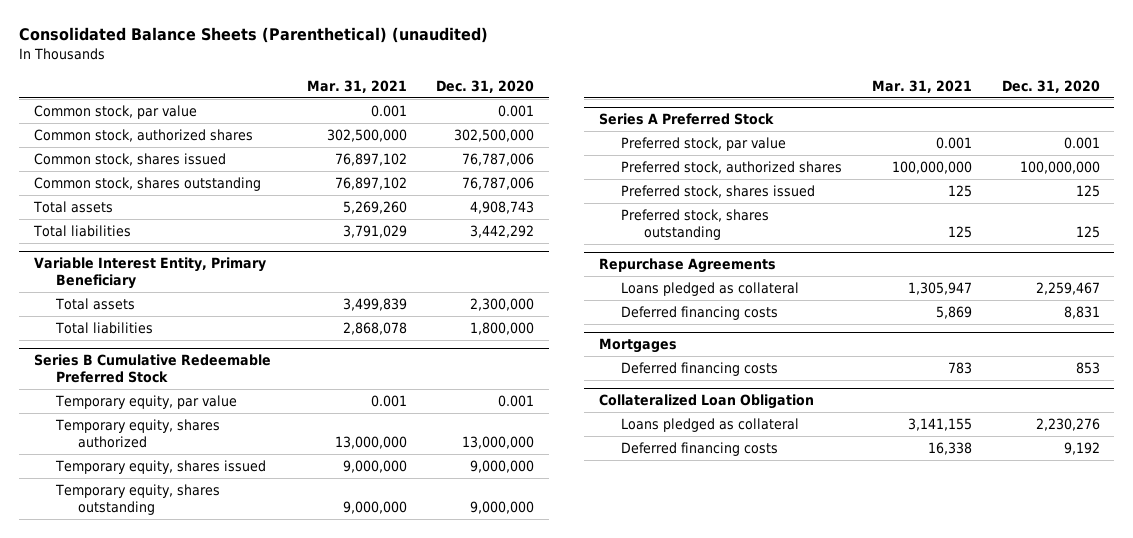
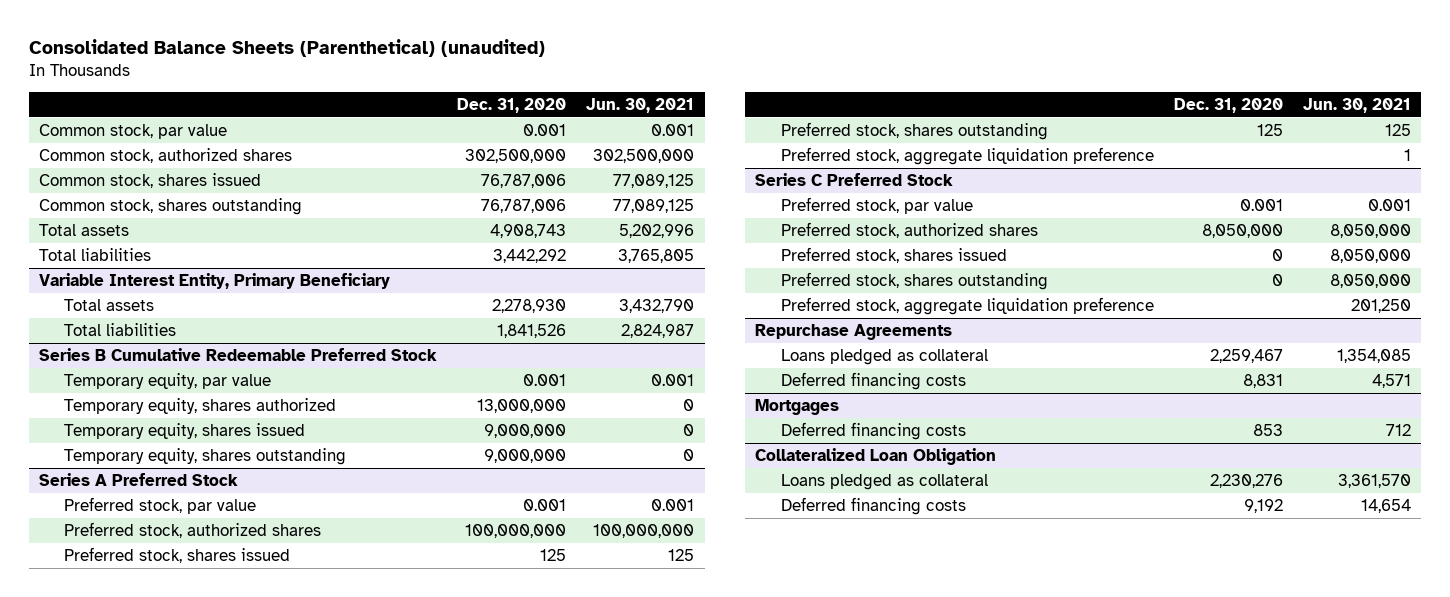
- | Mar. 31, 2021 | Dec. 31, 2020
+ | Dec. 31, 2020 | Jun. 30, 2021
@ Variable Interest Entity, Primary Beneficiary
- Total assets | 3,499,839 | 2,300,000
- Total liabilities | 2,868,078 | 1,800,000
+ Total assets | 2,278,930 | 3,432,790
+ Total liabilities | 1,841,526 | 2,824,987
@ Series A Preferred Stock
+ Preferred stock, aggregate liquidation preference | | 1
+ Series C Preferred Stock
+ Preferred stock, par value | 0.001 | 0.001
+ Preferred stock, authorized shares | 8,050,000 | 8,050,000
+ Preferred stock, shares issued | 0 | 8,050,000
+ Preferred stock, shares outstanding | 0 | 8,050,000
+ Preferred stock, aggregate liquidation preference | | 201,250

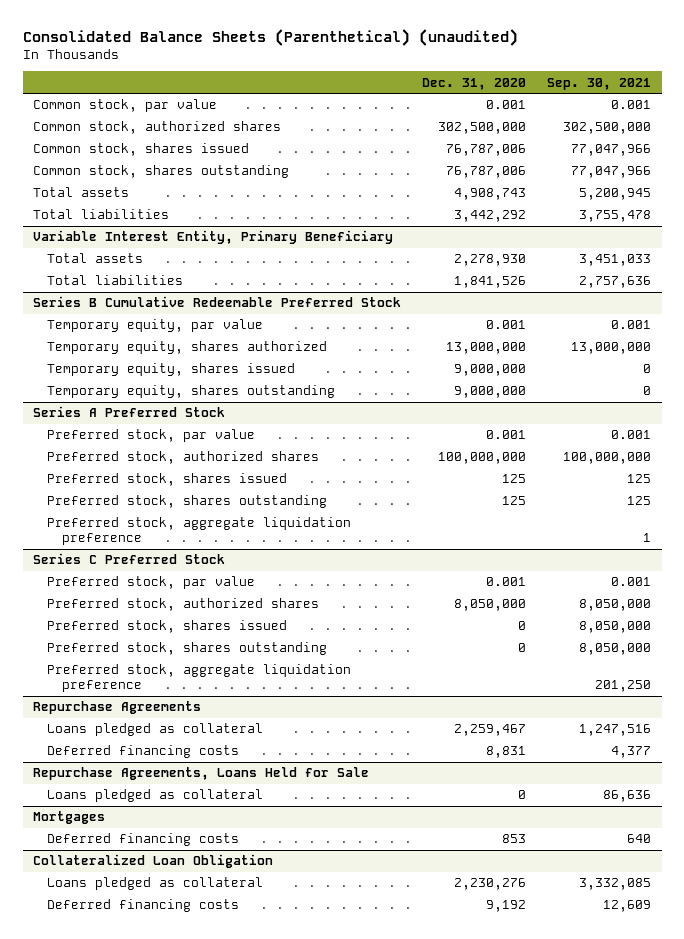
- | Dec. 31, 2020 | Jun. 30, 2021
+ | Dec. 31, 2020 | Sep. 30, 2021
+ Repurchase Agreements, Loans Held for Sale
+ Loans pledged as collateral | 0 | 86,636

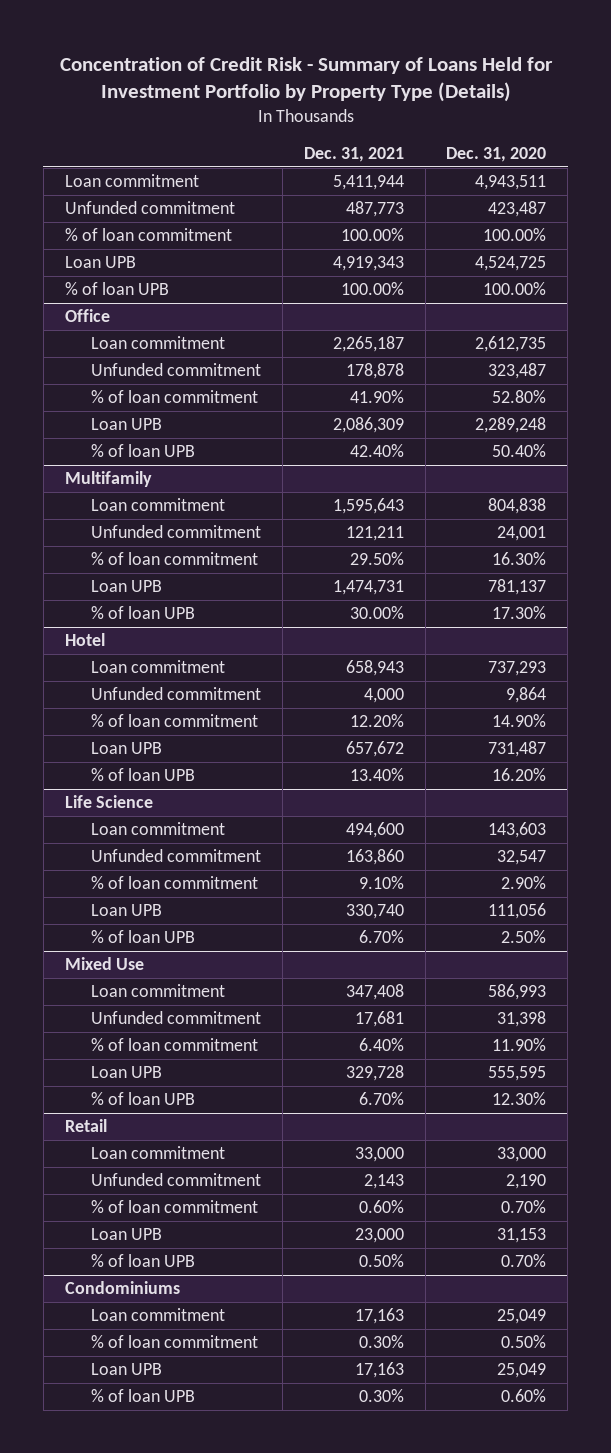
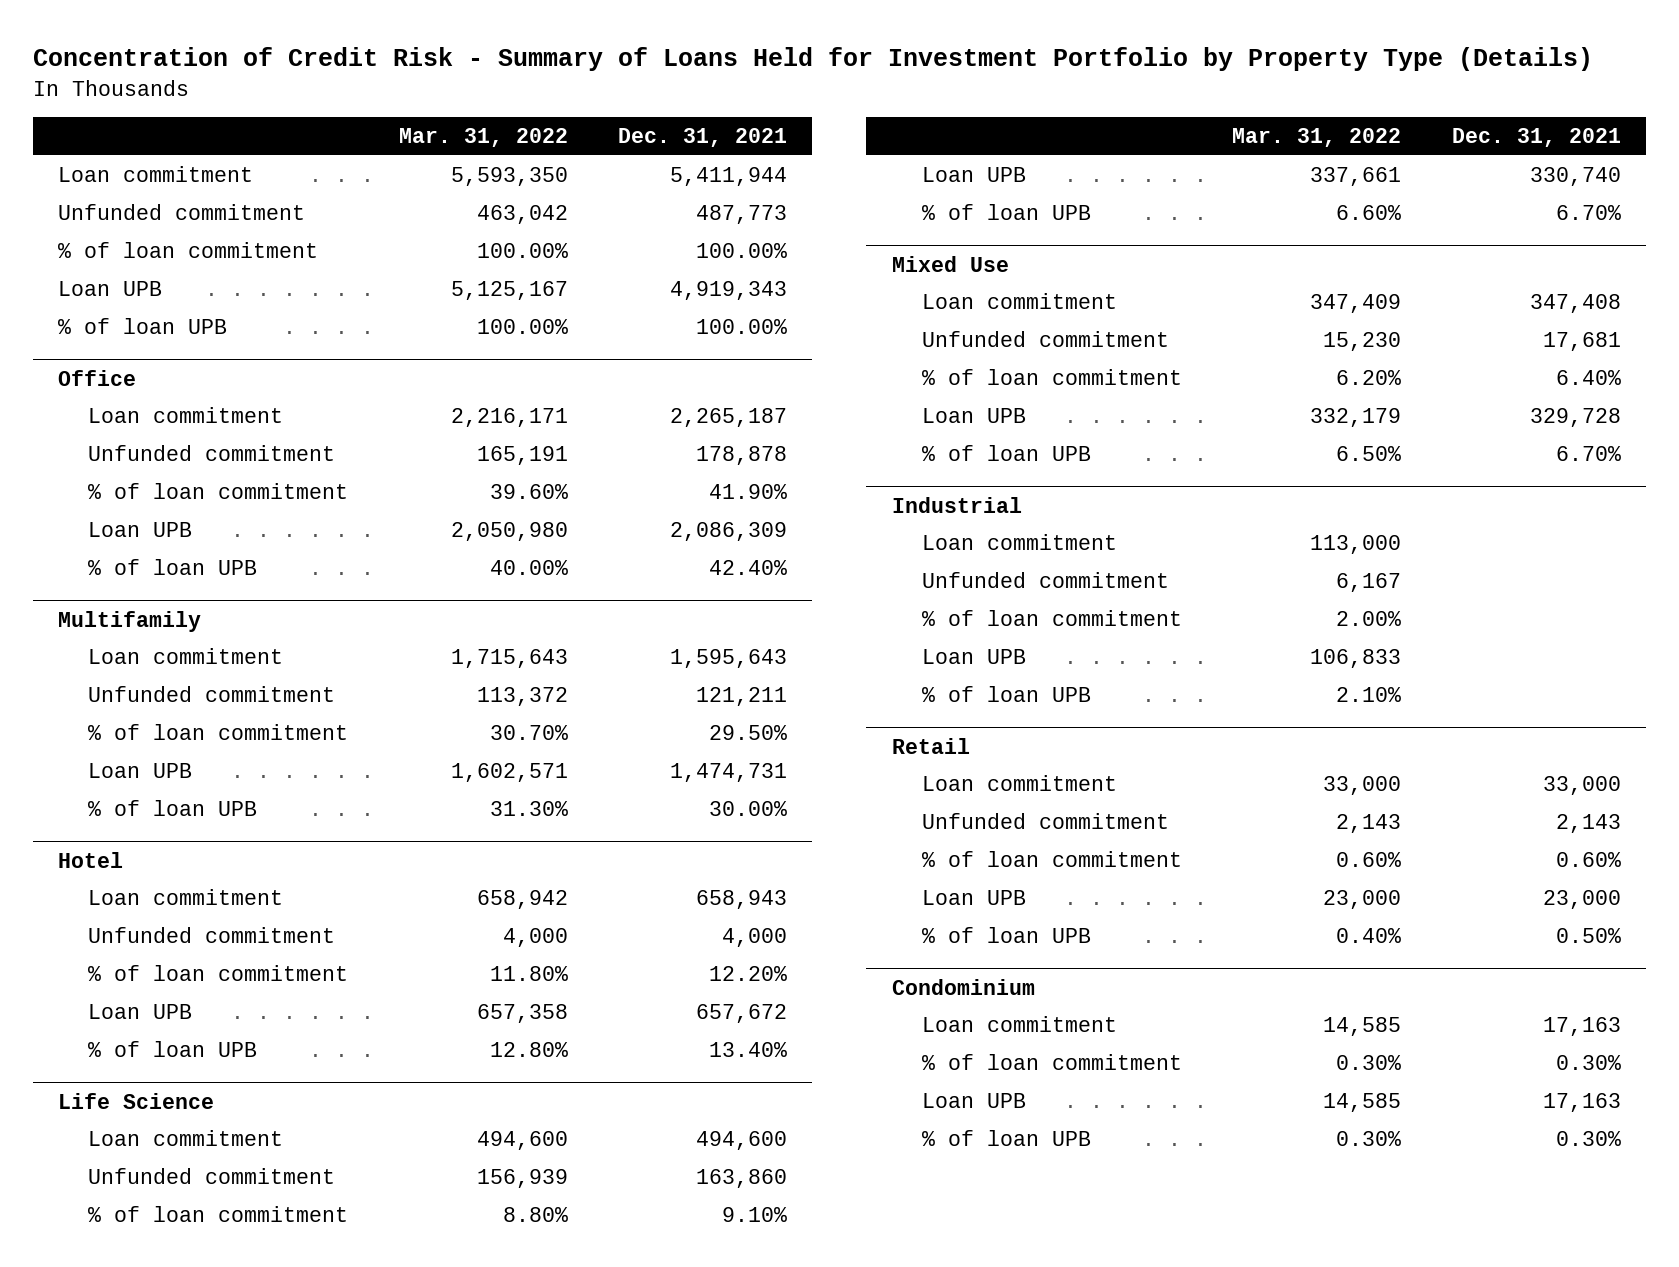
- | Dec. 31, 2021 | Dec. 31, 2020
+ | Mar. 31, 2022 | Dec. 31, 2021
+ Industrial
+ Loan commitment | 113,000 |
+ Unfunded commitment | 6,167 |
+ % of loan commitment | 2.00% |
+ Loan UPB | 106,833 |
+ % of loan UPB | 2.10% |
- Condominiums
+ Condominium

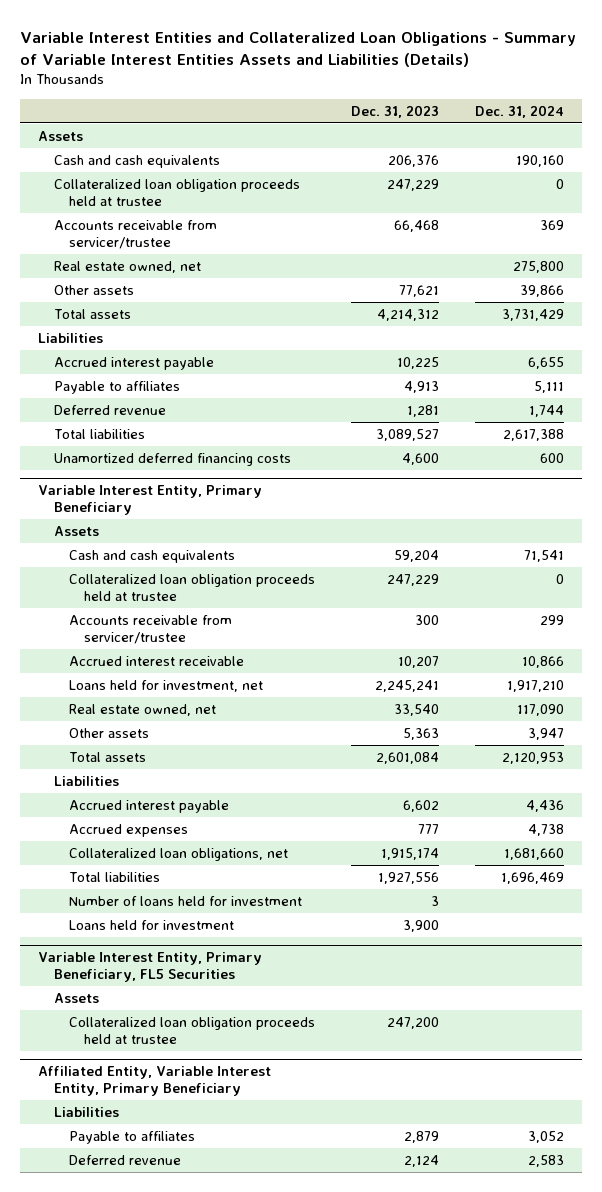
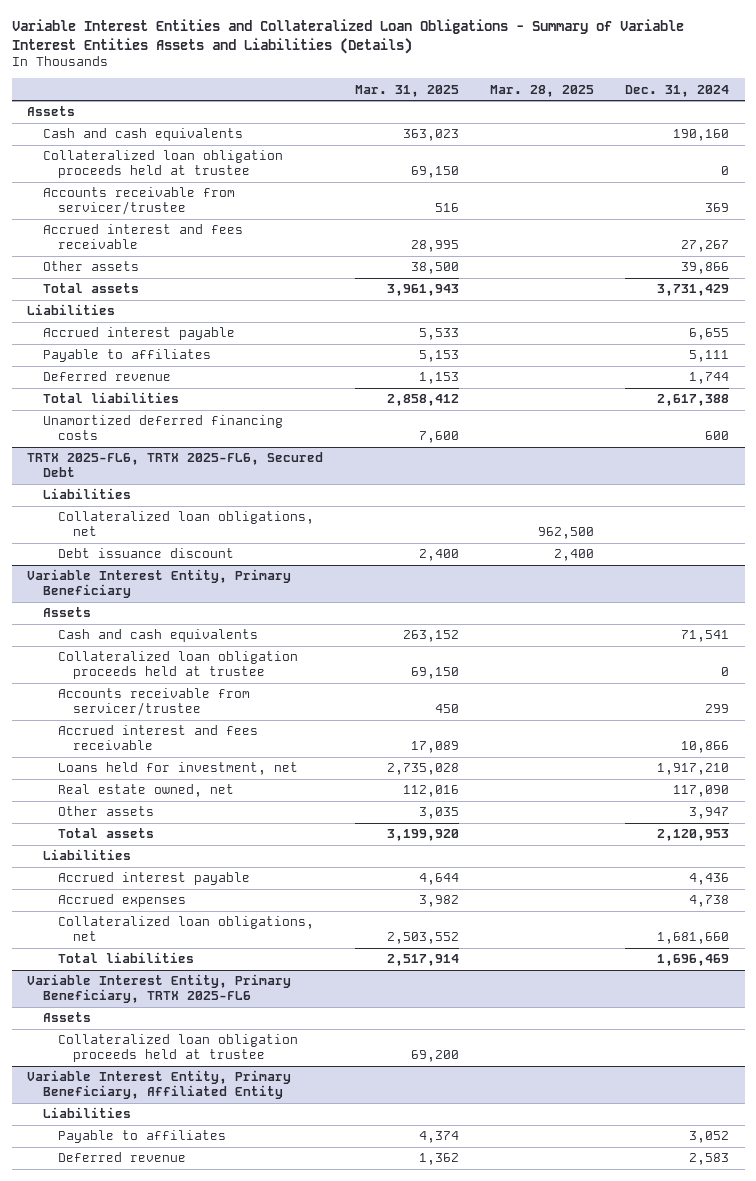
- | Dec. 31, 2023 | Dec. 31, 2024
+ | Mar. 31, 2025 | Mar. 28, 2025 | Dec. 31, 2024
- Real estate owned, net | | 275,800
+ Accrued interest and fees receivable | 28,995 | | 27,267
+ TRTX 2025-FL6, TRTX 2025-FL6, Secured Debt
+ Liabilities
+ Collateralized loan obligations, net | | 962,500 |
+ Debt issuance discount | 2,400 | 2,400 |
@ Variable Interest Entity, Primary Beneficiary
- Accrued interest receivable | 10,207 | 10,866
+ Accrued interest and fees receivable | 17,089 | | 10,866
- Number of loans held for investment | 3 |
- Loans held for investment | 3,900 |
- Variable Interest Entity, Primary Beneficiary, FL5 Securities
+ Variable Interest Entity, Primary Beneficiary, TRTX 2025-FL6
- Affiliated Entity, Variable Interest Entity, Primary Beneficiary
+ Variable Interest Entity, Primary Beneficiary, Affiliated Entity

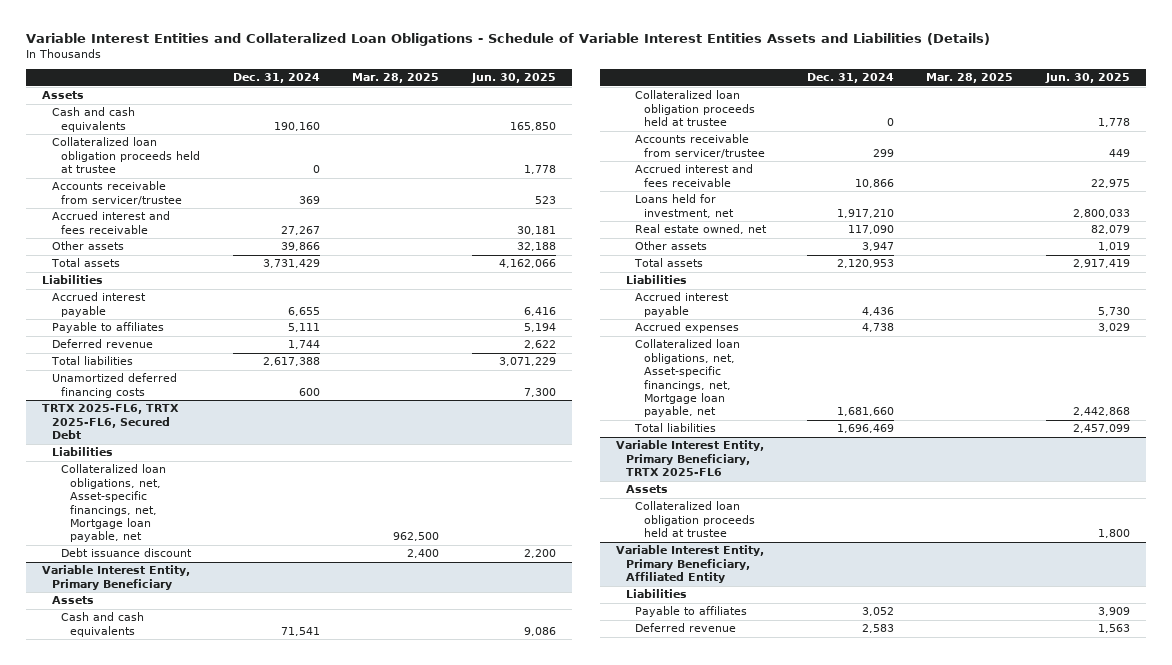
- Variable Interest Entities and Collateralized Loan Obligations - Summary of Variable Interest Entities Assets and Liabilities (Details)
+ Variable Interest Entities and Collateralized Loan Obligations - Schedule of Variable Interest Entities Assets and Liabilities (Details)
- | Mar. 31, 2025 | Mar. 28, 2025 | Dec. 31, 2024
+ | Dec. 31, 2024 | Mar. 28, 2025 | Jun. 30, 2025
@ TRTX 2025-FL6, TRTX 2025-FL6, Secured Debt
- Collateralized loan obligations, net | | 962,500 |
+ Collateralized loan obligations, net, Asset-specific financings, net, Mortgage loan payable, net | | 962,500 |
@ Variable Interest Entity, Primary Beneficiary
- Collateralized loan obligations, net | 2,503,552 | | 1,681,660
+ Collateralized loan obligations, net, Asset-specific financings, net, Mortgage loan payable, net | 1,681,660 | | 2,442,868

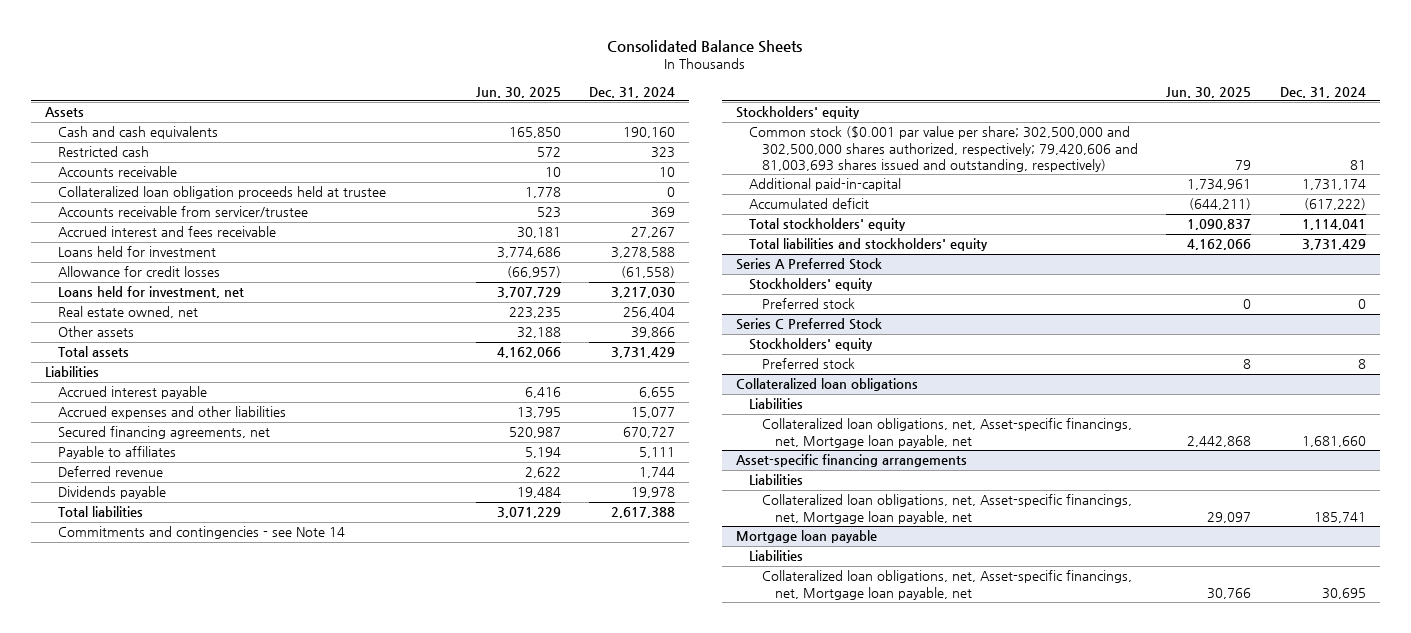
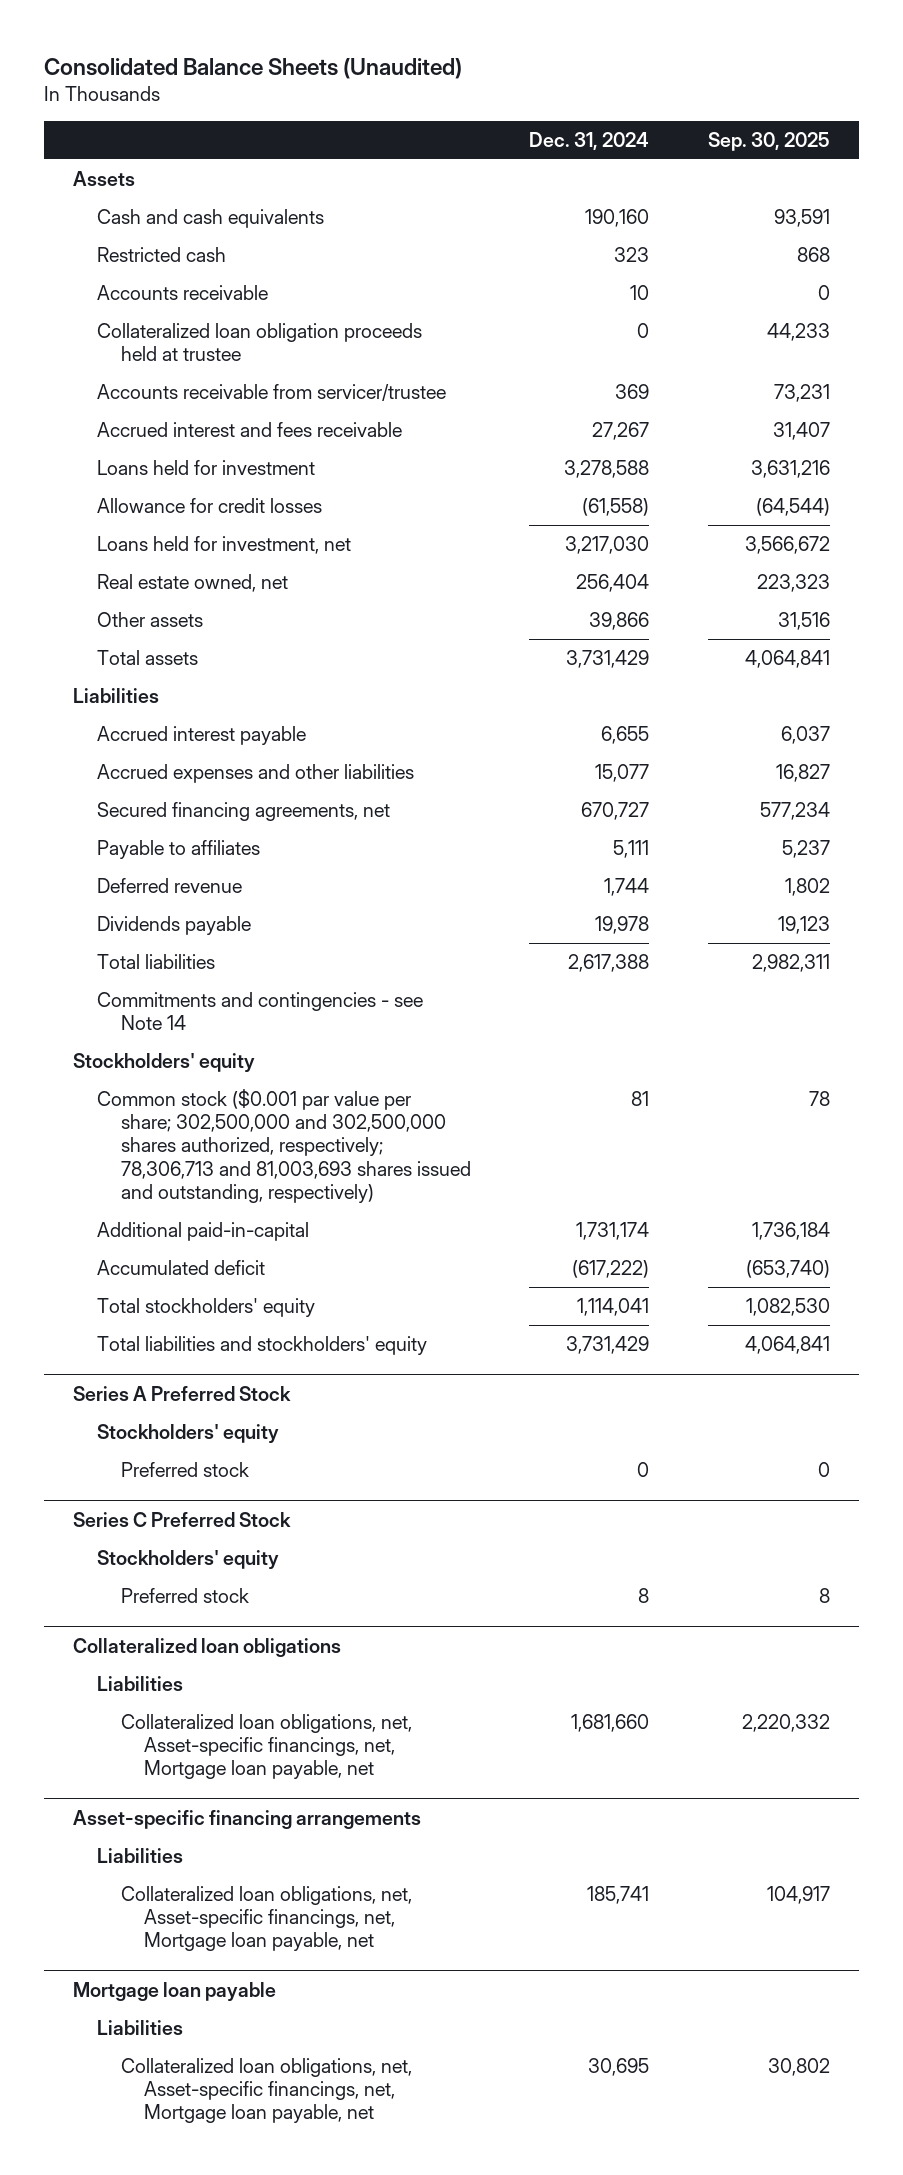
- Consolidated Balance Sheets
+ Consolidated Balance Sheets (Unaudited)
- | Jun. 30, 2025 | Dec. 31, 2024
+ | Dec. 31, 2024 | Sep. 30, 2025
- Common stock ($0.001 par value per share; 302,500,000 and 302,500,000 shares authorized, respectively; 79,420,606 and 81,003,693 shares issued and outstanding, respectively) | 79 | 81
+ Common stock ($0.001 par value per share; 302,500,000 and 302,500,000 shares authorized, respectively; 78,306,713 and 81,003,693 shares issued and outstanding, respectively) | 81 | 78

